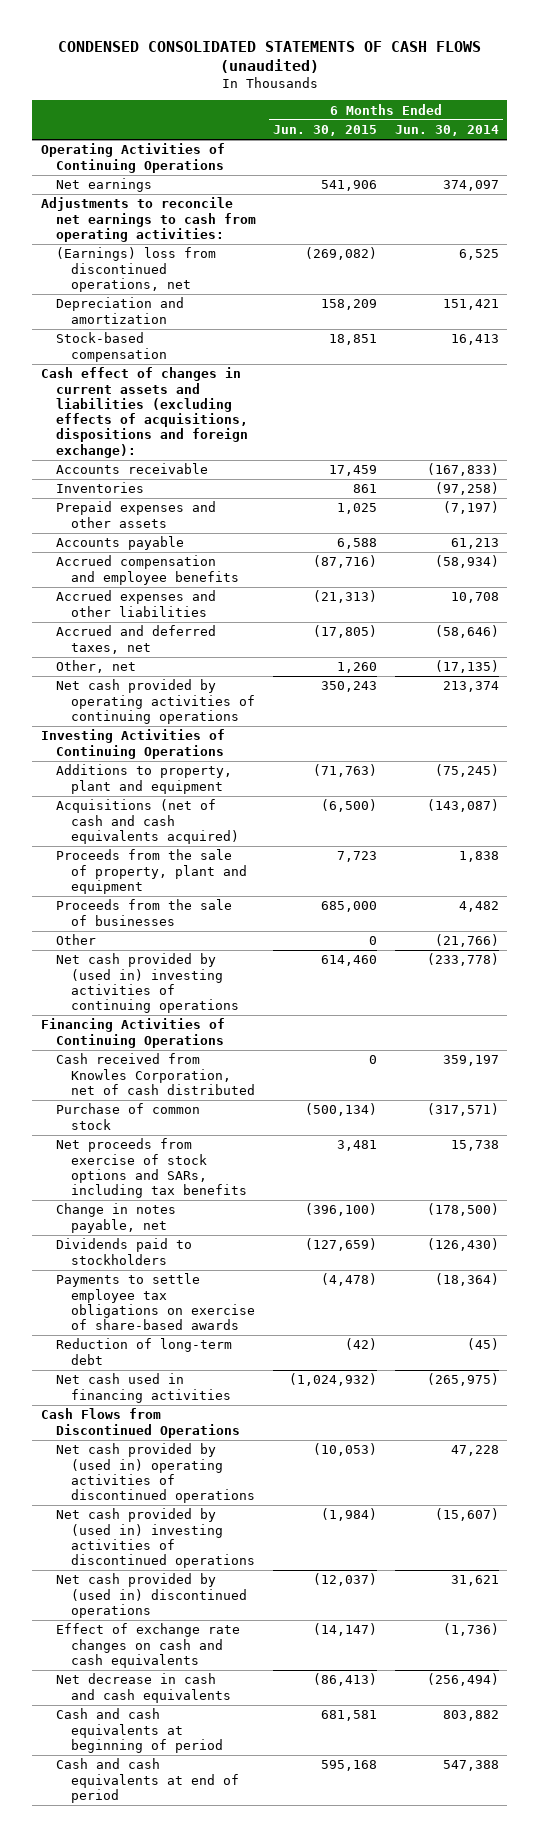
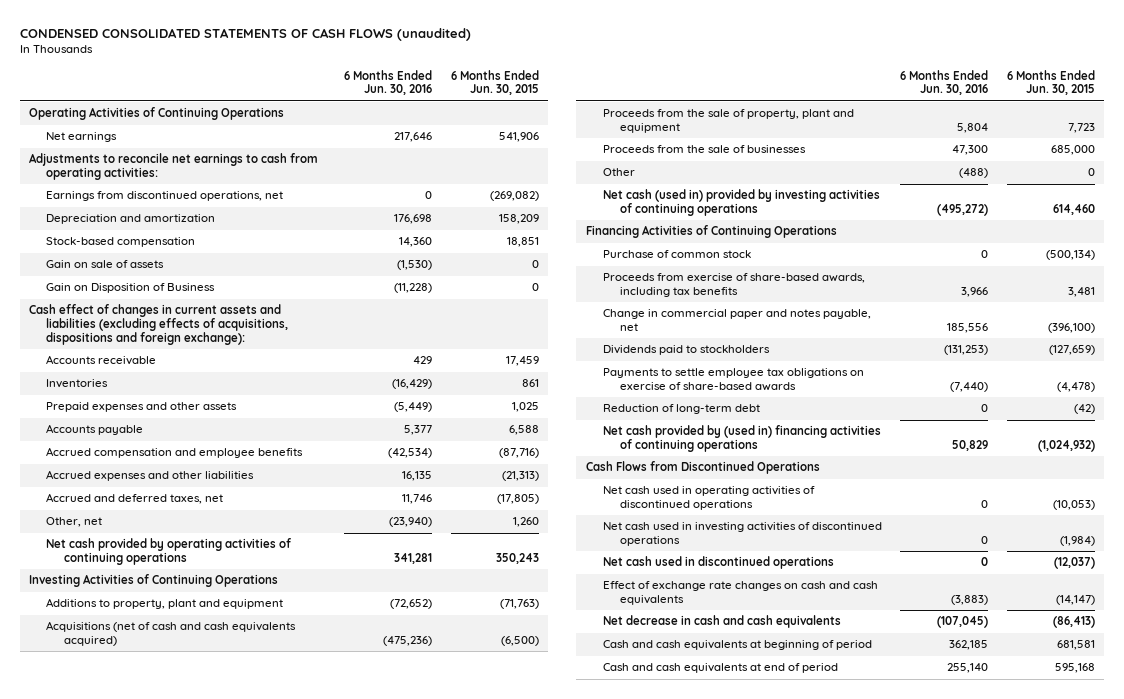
- | 6 Months Ended Jun. 30, 2015 | 6 Months Ended Jun. 30, 2014
+ | 6 Months Ended Jun. 30, 2016 | 6 Months Ended Jun. 30, 2015
- (Earnings) loss from discontinued operations, net | (269,082) | 6,525
+ Earnings from discontinued operations, net | 0 | (269,082)
+ Gain on sale of assets | (1,530) | 0
+ Gain on Disposition of Business | (11,228) | 0
- Net cash provided by (used in) investing activities of continuing operations | 614,460 | (233,778)
+ Net cash (used in) provided by investing activities of continuing operations | (495,272) | 614,460
- Cash received from Knowles Corporation, net of cash distributed | 0 | 359,197
- Net proceeds from exercise of stock options and SARs, including tax benefits | 3,481 | 15,738
- Change in notes payable, net | (396,100) | (178,500)
+ Proceeds from exercise of share-based awards, including tax benefits | 3,966 | 3,481
+ Change in commercial paper and notes payable, net | 185,556 | (396,100)
- Net cash used in financing activities | (1,024,932) | (265,975)
+ Net cash provided by (used in) financing activities of continuing operations | 50,829 | (1,024,932)
- Net cash provided by (used in) operating activities of discontinued operations | (10,053) | 47,228
- Net cash provided by (used in) investing activities of discontinued operations | (1,984) | (15,607)
- Net cash provided by (used in) discontinued operations | (12,037) | 31,621
+ Net cash used in operating activities of discontinued operations | 0 | (10,053)
+ Net cash used in investing activities of discontinued operations | 0 | (1,984)
+ Net cash used in discontinued operations | 0 | (12,037)

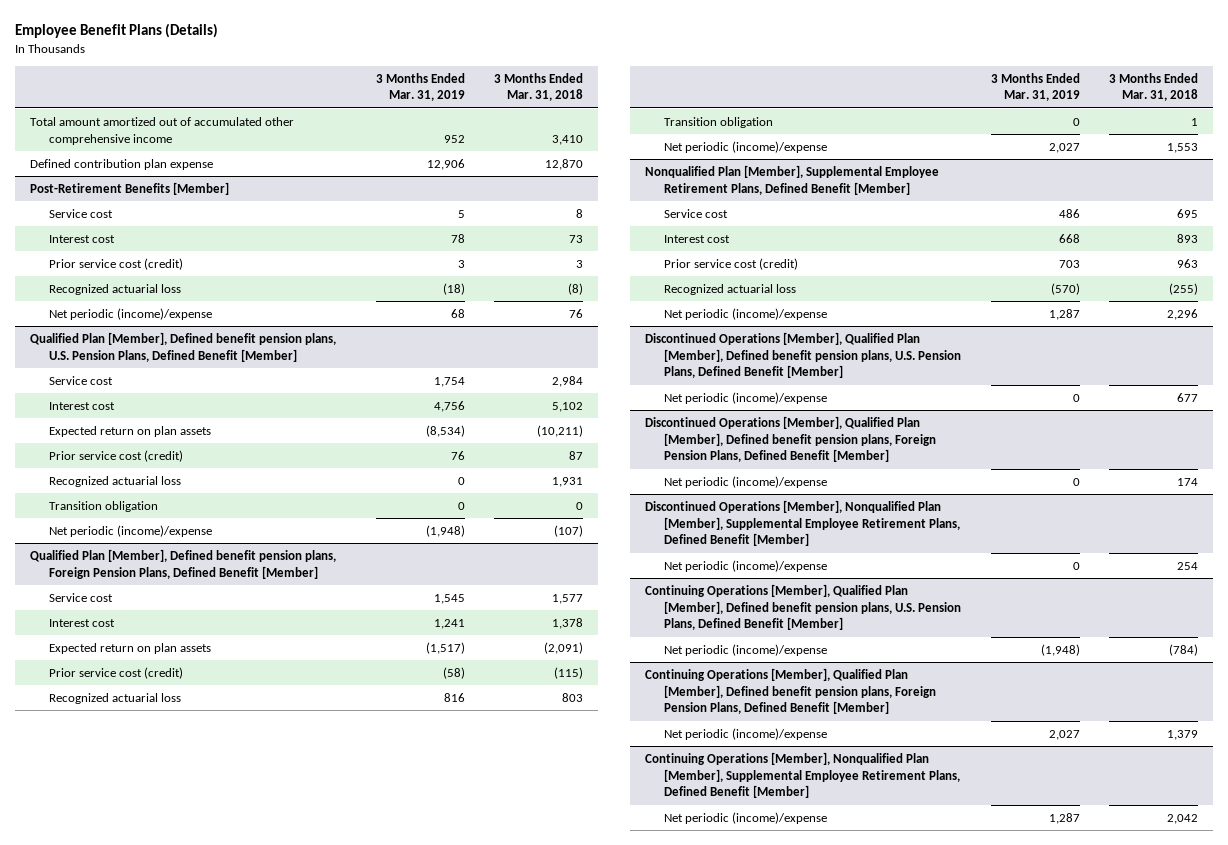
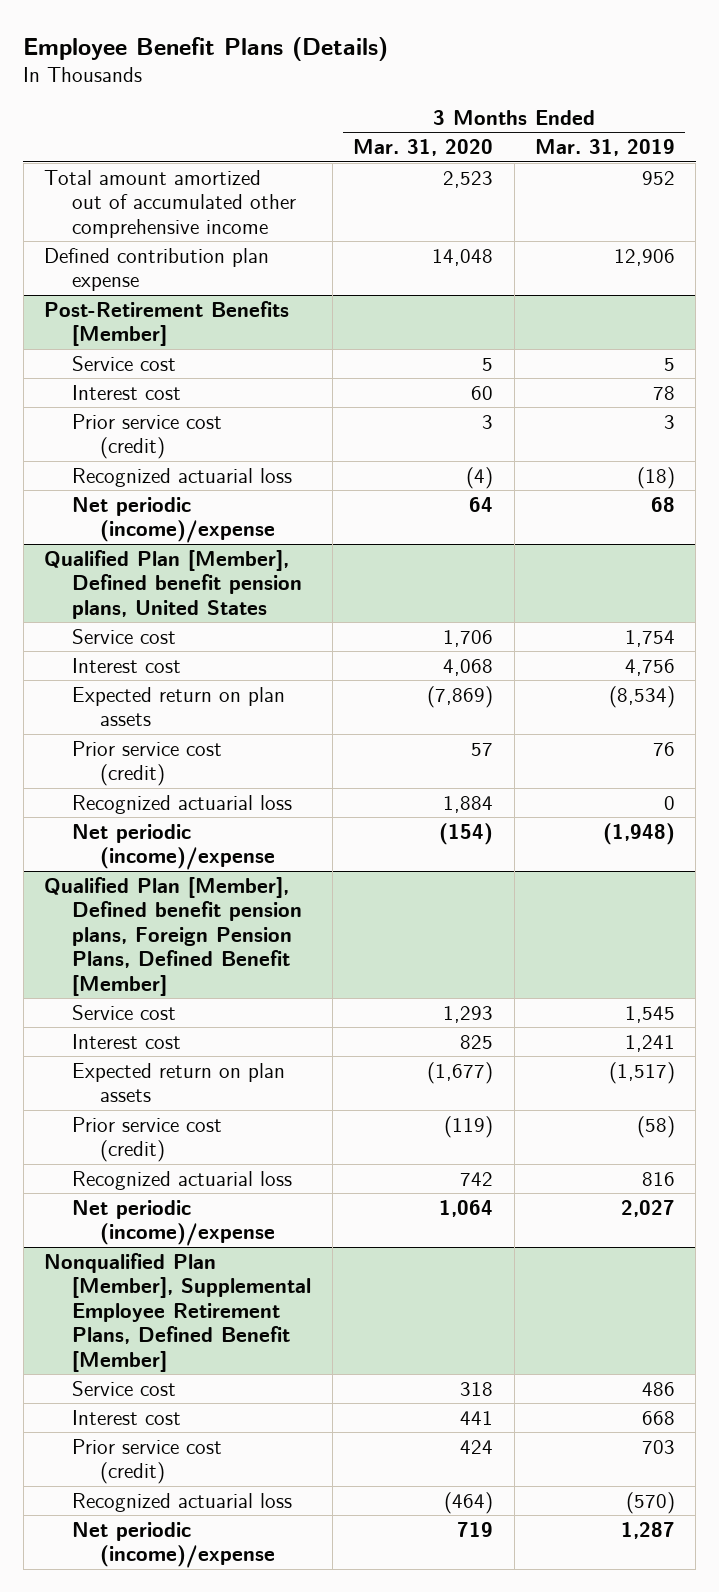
- | 3 Months Ended Mar. 31, 2019 | 3 Months Ended Mar. 31, 2018
+ | 3 Months Ended Mar. 31, 2020 | 3 Months Ended Mar. 31, 2019
- Qualified Plan [Member], Defined benefit pension plans, U.S. Pension Plans, Defined Benefit [Member]
+ Qualified Plan [Member], Defined benefit pension plans, United States
- Transition obligation | 0 | 0
@ Qualified Plan [Member], Defined benefit pension plans, Foreign Pension Plans, Defined Benefit [Member]
- Transition obligation | 0 | 1
- Discontinued Operations [Member], Qualified Plan [Member], Defined benefit pension plans, U.S. Pension Plans, Defined Benefit [Member]
- Net periodic (income)/expense | 0 | 677
- Discontinued Operations [Member], Qualified Plan [Member], Defined benefit pension plans, Foreign Pension Plans, Defined Benefit [Member]
- Net periodic (income)/expense | 0 | 174
- Discontinued Operations [Member], Nonqualified Plan [Member], Supplemental Employee Retirement Plans, Defined Benefit [Member]
- Net periodic (income)/expense | 0 | 254
- Continuing Operations [Member], Qualified Plan [Member], Defined benefit pension plans, U.S. Pension Plans, Defined Benefit [Member]
- Net periodic (income)/expense | (1,948) | (784)
- Continuing Operations [Member], Qualified Plan [Member], Defined benefit pension plans, Foreign Pension Plans, Defined Benefit [Member]
- Net periodic (income)/expense | 2,027 | 1,379
- Continuing Operations [Member], Nonqualified Plan [Member], Supplemental Employee Retirement Plans, Defined Benefit [Member]
- Net periodic (income)/expense | 1,287 | 2,042

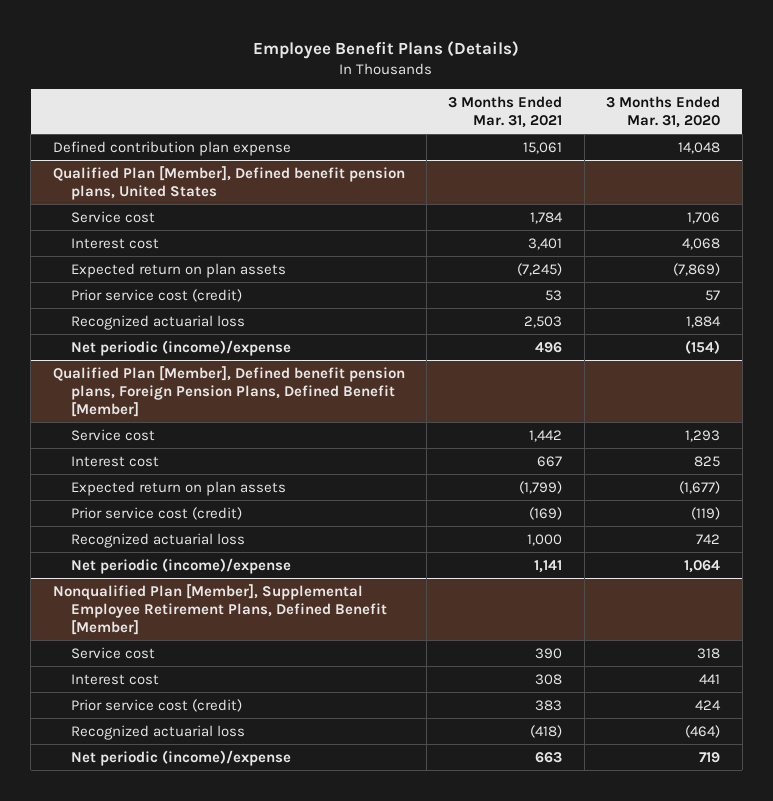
- | 3 Months Ended Mar. 31, 2020 | 3 Months Ended Mar. 31, 2019
+ | 3 Months Ended Mar. 31, 2021 | 3 Months Ended Mar. 31, 2020
- Total amount amortized out of accumulated other comprehensive income | 2,523 | 952
- Post-Retirement Benefits [Member]
- Service cost | 5 | 5
- Interest cost | 60 | 78
- Prior service cost (credit) | 3 | 3
- Recognized actuarial loss | (4) | (18)
- Net periodic (income)/expense | 64 | 68

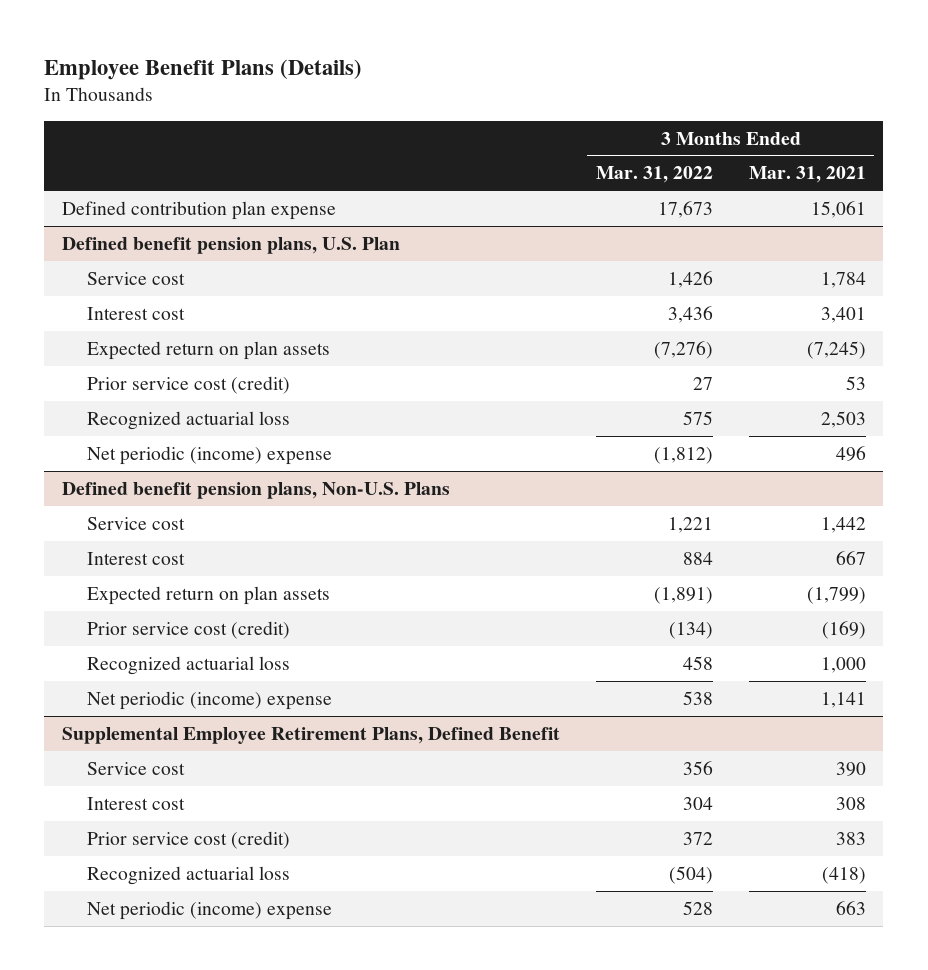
- | 3 Months Ended Mar. 31, 2021 | 3 Months Ended Mar. 31, 2020
+ | 3 Months Ended Mar. 31, 2022 | 3 Months Ended Mar. 31, 2021
- Qualified Plan [Member], Defined benefit pension plans, United States
+ Defined benefit pension plans, U.S. Plan
- Net periodic (income)/expense | 496 | (154)
- Qualified Plan [Member], Defined benefit pension plans, Foreign Pension Plans, Defined Benefit [Member]
+ Net periodic (income) expense | (1,812) | 496
+ Defined benefit pension plans, Non-U.S. Plans
- Net periodic (income)/expense | 1,141 | 1,064
- Nonqualified Plan [Member], Supplemental Employee Retirement Plans, Defined Benefit [Member]
+ Net periodic (income) expense | 538 | 1,141
+ Supplemental Employee Retirement Plans, Defined Benefit
- Net periodic (income)/expense | 663 | 719
+ Net periodic (income) expense | 528 | 663

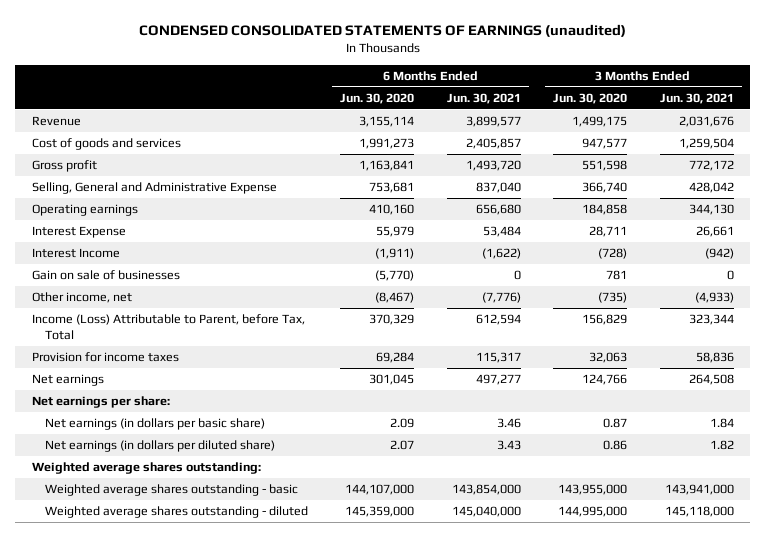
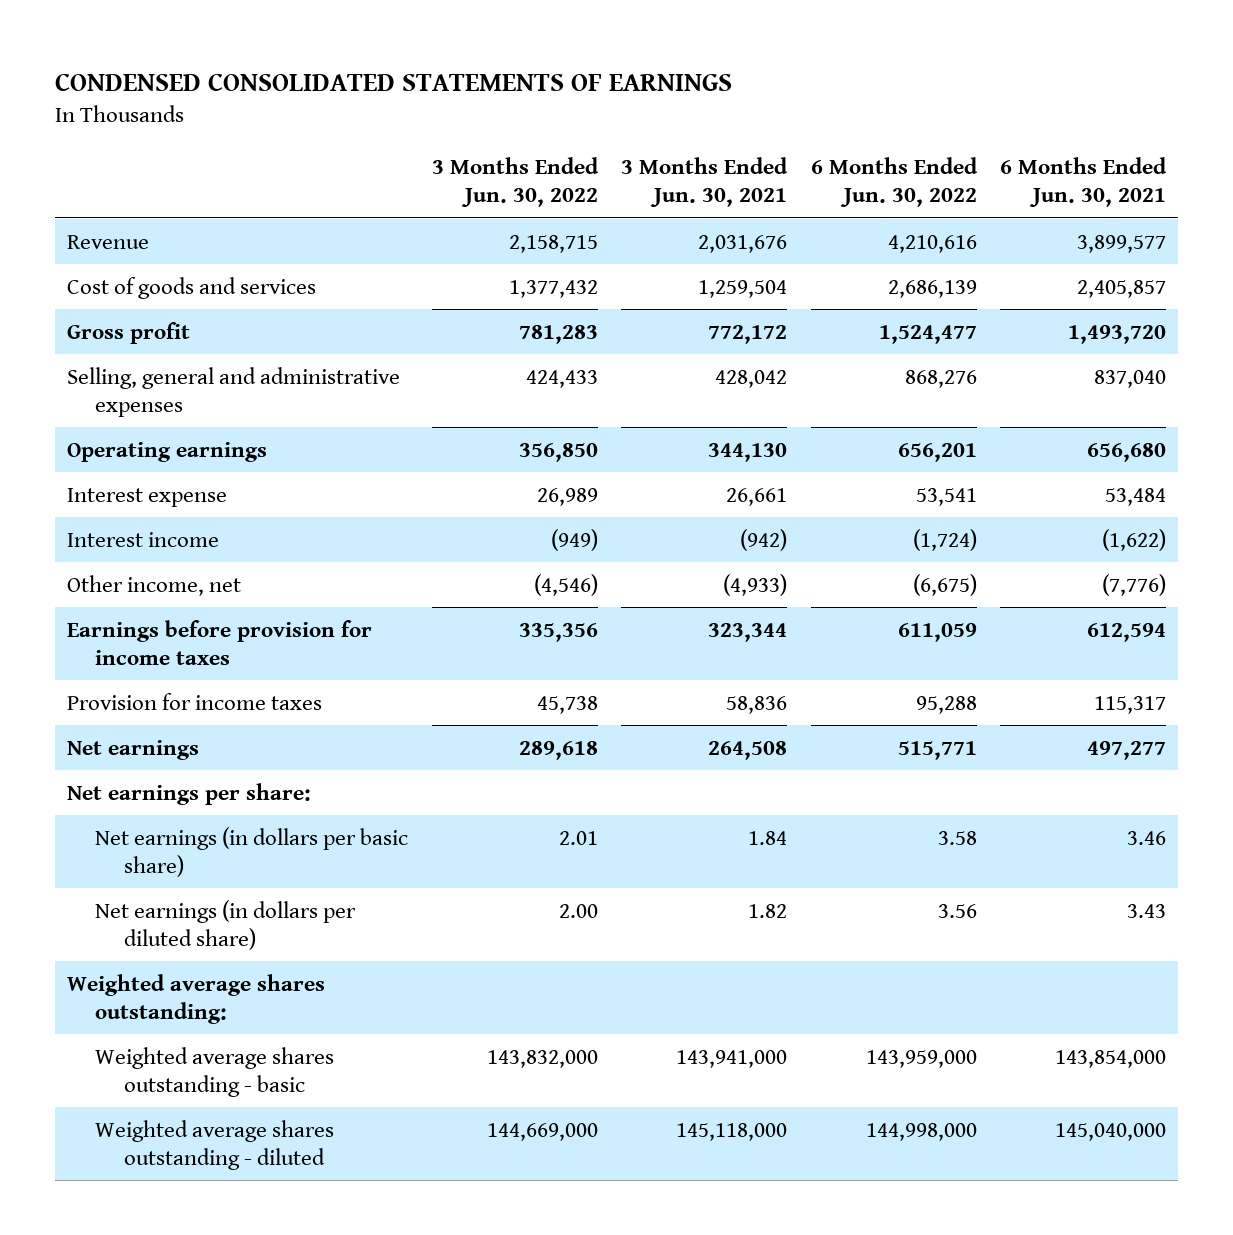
- CONDENSED CONSOLIDATED STATEMENTS OF EARNINGS (unaudited)
+ CONDENSED CONSOLIDATED STATEMENTS OF EARNINGS
- | 6 Months Ended Jun. 30, 2020 | 6 Months Ended Jun. 30, 2021 | 3 Months Ended Jun. 30, 2020 | 3 Months Ended Jun. 30, 2021
+ | 3 Months Ended Jun. 30, 2022 | 3 Months Ended Jun. 30, 2021 | 6 Months Ended Jun. 30, 2022 | 6 Months Ended Jun. 30, 2021
- Selling, General and Administrative Expense | 753,681 | 837,040 | 366,740 | 428,042
+ Selling, general and administrative expenses | 424,433 | 428,042 | 868,276 | 837,040
- Interest Expense | 55,979 | 53,484 | 28,711 | 26,661
- Interest Income | (1,911) | (1,622) | (728) | (942)
- Gain on sale of businesses | (5,770) | 0 | 781 | 0
+ Interest expense | 26,989 | 26,661 | 53,541 | 53,484
+ Interest income | (949) | (942) | (1,724) | (1,622)
- Income (Loss) Attributable to Parent, before Tax, Total | 370,329 | 612,594 | 156,829 | 323,344
+ Earnings before provision for income taxes | 335,356 | 323,344 | 611,059 | 612,594

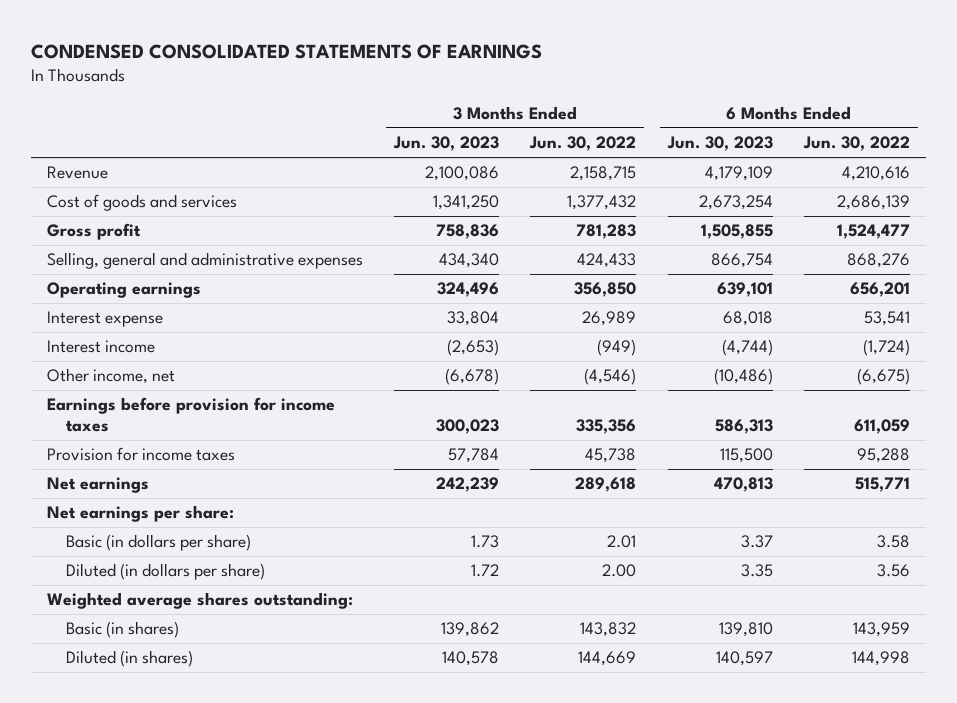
- | 3 Months Ended Jun. 30, 2022 | 3 Months Ended Jun. 30, 2021 | 6 Months Ended Jun. 30, 2022 | 6 Months Ended Jun. 30, 2021
+ | 3 Months Ended Jun. 30, 2023 | 3 Months Ended Jun. 30, 2022 | 6 Months Ended Jun. 30, 2023 | 6 Months Ended Jun. 30, 2022
- Net earnings (in dollars per basic share) | 2.01 | 1.84 | 3.58 | 3.46
- Net earnings (in dollars per diluted share) | 2.00 | 1.82 | 3.56 | 3.43
+ Basic (in dollars per share) | 1.73 | 2.01 | 3.37 | 3.58
+ Diluted (in dollars per share) | 1.72 | 2.00 | 3.35 | 3.56
- Weighted average shares outstanding - basic | 143,832,000 | 143,941,000 | 143,959,000 | 143,854,000
- Weighted average shares outstanding - diluted | 144,669,000 | 145,118,000 | 144,998,000 | 145,040,000
+ Basic (in shares) | 139,862 | 143,832 | 139,810 | 143,959
+ Diluted (in shares) | 140,578 | 144,669 | 140,597 | 144,998

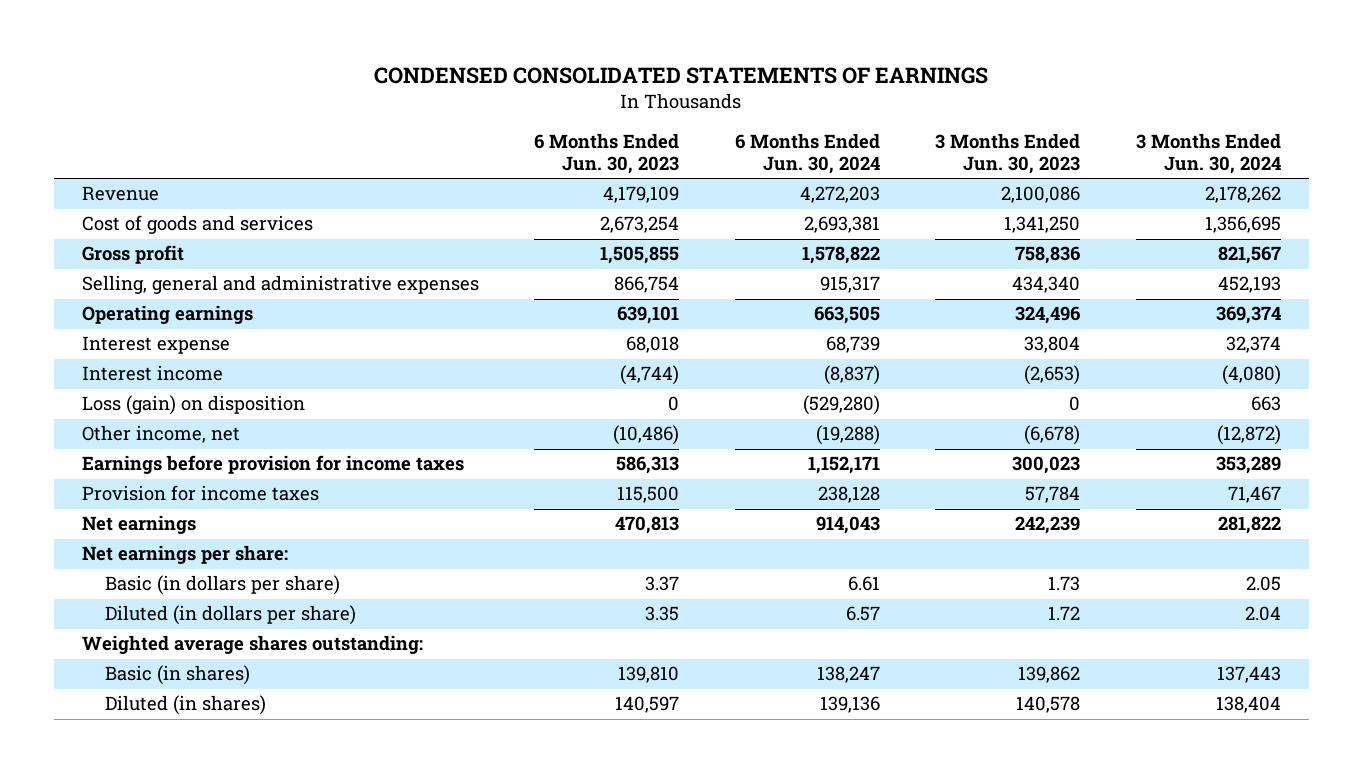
- | 3 Months Ended Jun. 30, 2023 | 3 Months Ended Jun. 30, 2022 | 6 Months Ended Jun. 30, 2023 | 6 Months Ended Jun. 30, 2022
+ | 6 Months Ended Jun. 30, 2023 | 6 Months Ended Jun. 30, 2024 | 3 Months Ended Jun. 30, 2023 | 3 Months Ended Jun. 30, 2024
+ Loss (gain) on disposition | 0 | (529,280) | 0 | 663

